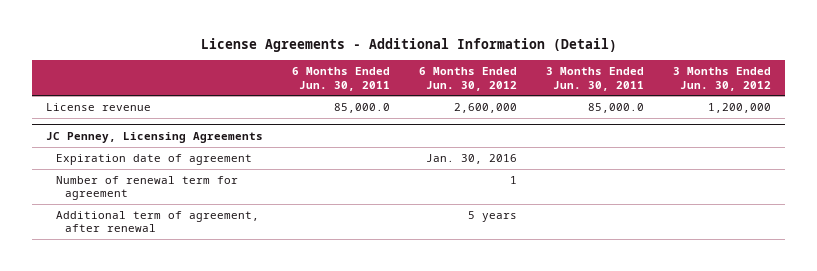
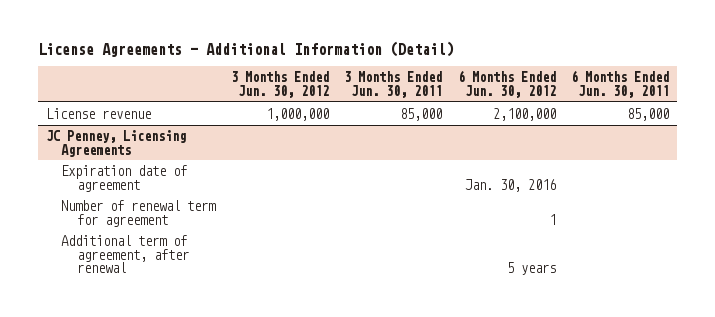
- | 6 Months Ended Jun. 30, 2011 | 6 Months Ended Jun. 30, 2012 | 3 Months Ended Jun. 30, 2011 | 3 Months Ended Jun. 30, 2012
+ | 3 Months Ended Jun. 30, 2012 | 3 Months Ended Jun. 30, 2011 | 6 Months Ended Jun. 30, 2012 | 6 Months Ended Jun. 30, 2011
- License revenue | 85,000.0 | 2,600,000 | 85,000.0 | 1,200,000
+ License revenue | 1,000,000 | 85,000 | 2,100,000 | 85,000

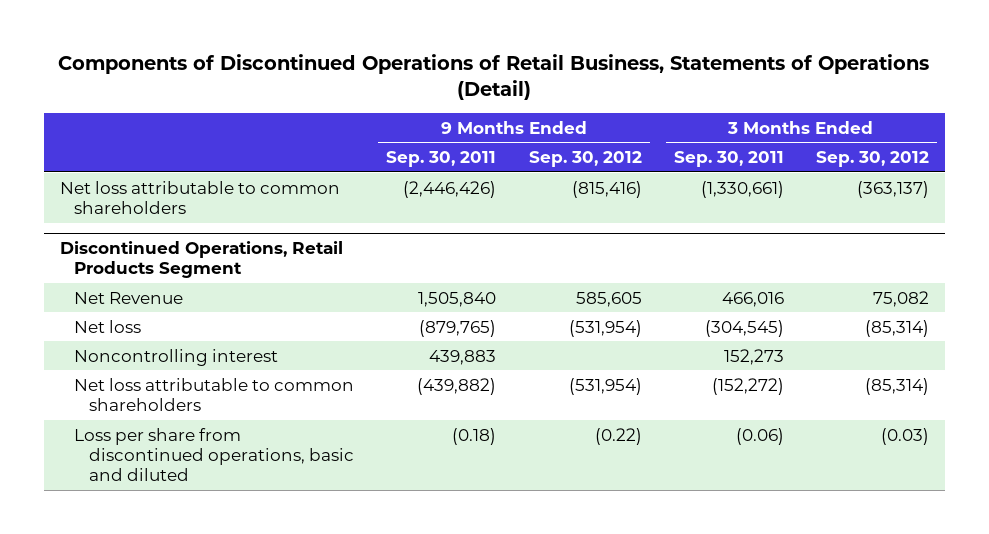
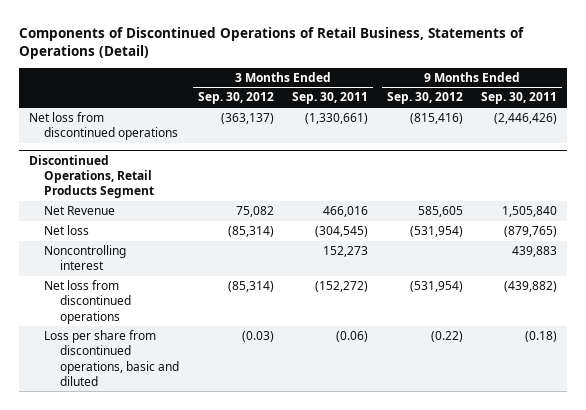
- | 9 Months Ended Sep. 30, 2011 | 9 Months Ended Sep. 30, 2012 | 3 Months Ended Sep. 30, 2011 | 3 Months Ended Sep. 30, 2012
+ | 3 Months Ended Sep. 30, 2012 | 3 Months Ended Sep. 30, 2011 | 9 Months Ended Sep. 30, 2012 | 9 Months Ended Sep. 30, 2011
- Net loss attributable to common shareholders | (2,446,426) | (815,416) | (1,330,661) | (363,137)
+ Net loss from discontinued operations | (363,137) | (1,330,661) | (815,416) | (2,446,426)
@ Discontinued Operations, Retail Products Segment
- Net loss attributable to common shareholders | (439,882) | (531,954) | (152,272) | (85,314)
+ Net loss from discontinued operations | (85,314) | (152,272) | (531,954) | (439,882)

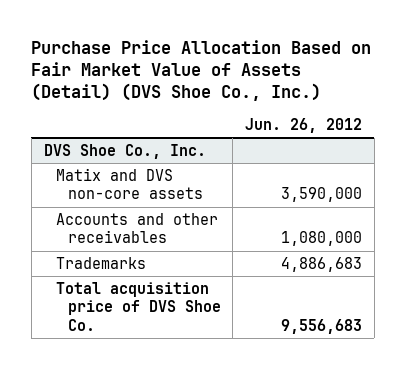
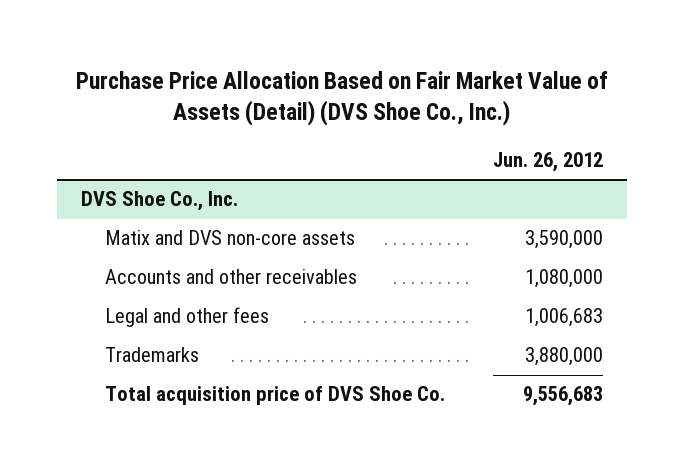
@ DVS Shoe Co., Inc.
- Trademarks | 4,886,683
+ Legal and other fees | 1,006,683
+ Trademarks | 3,880,000

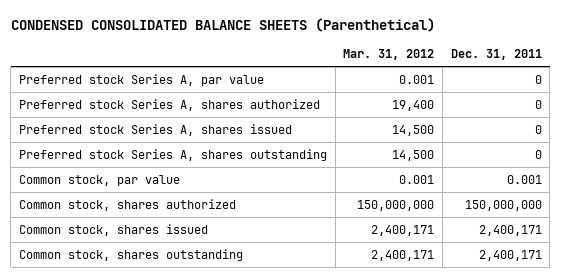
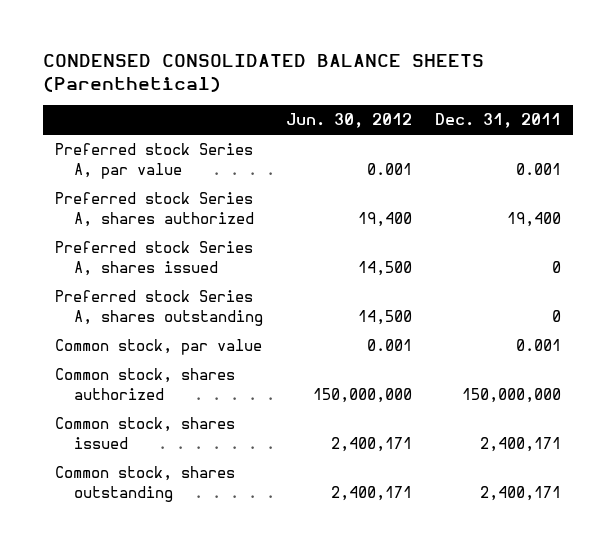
- | Mar. 31, 2012 | Dec. 31, 2011
+ | Jun. 30, 2012 | Dec. 31, 2011
- Preferred stock Series A, par value | 0.001 | 0
- Preferred stock Series A, shares authorized | 19,400 | 0
+ Preferred stock Series A, par value | 0.001 | 0.001
+ Preferred stock Series A, shares authorized | 19,400 | 19,400

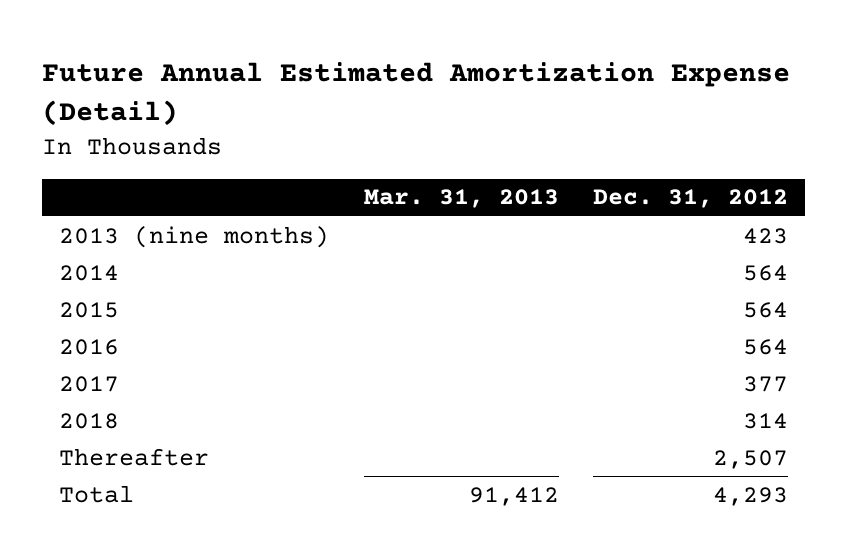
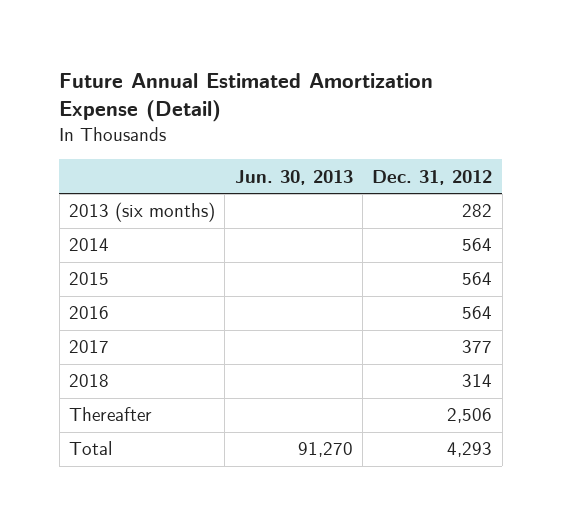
- | Mar. 31, 2013 | Dec. 31, 2012
+ | Jun. 30, 2013 | Dec. 31, 2012
- 2013 (nine months) | | 423
+ 2013 (six months) | | 282
- Thereafter | | 2,507
+ Thereafter | | 2,506

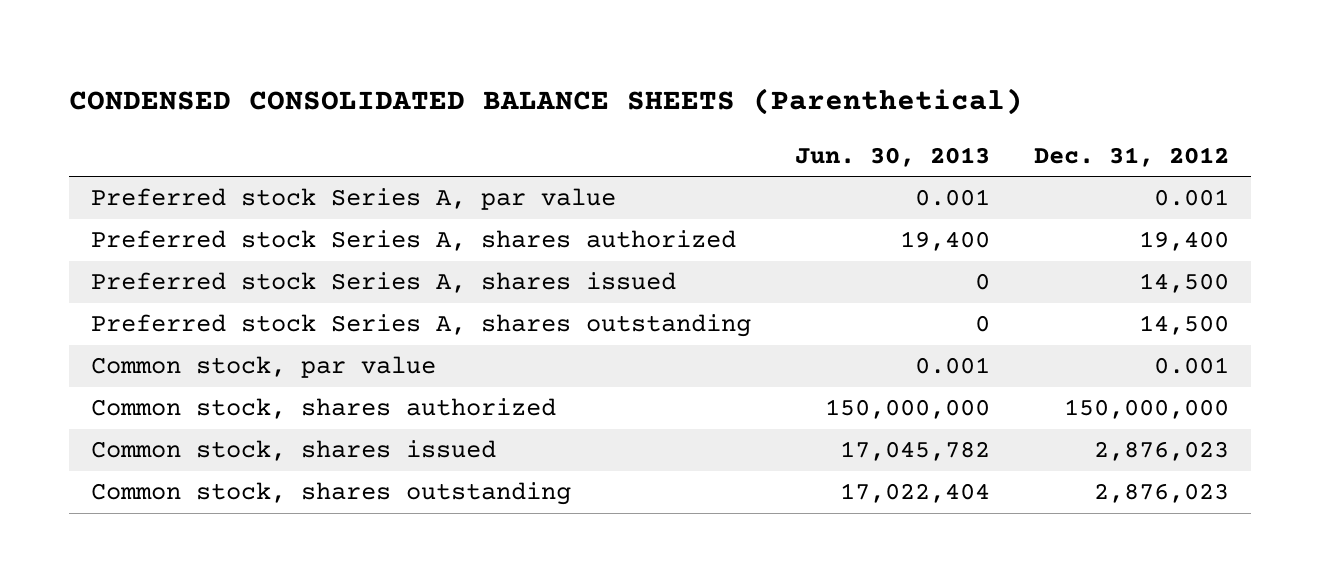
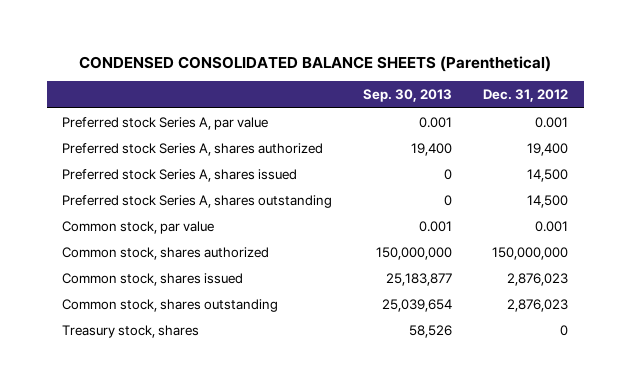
- | Jun. 30, 2013 | Dec. 31, 2012
+ | Sep. 30, 2013 | Dec. 31, 2012
+ Treasury stock, shares | 58,526 | 0

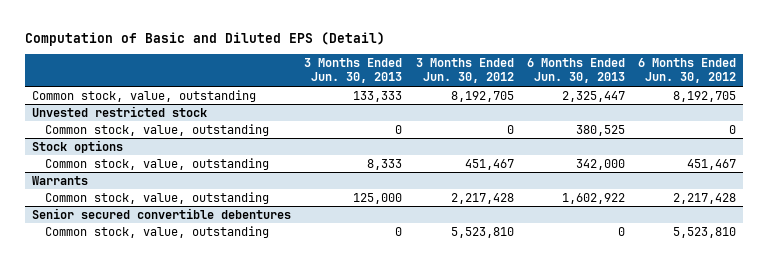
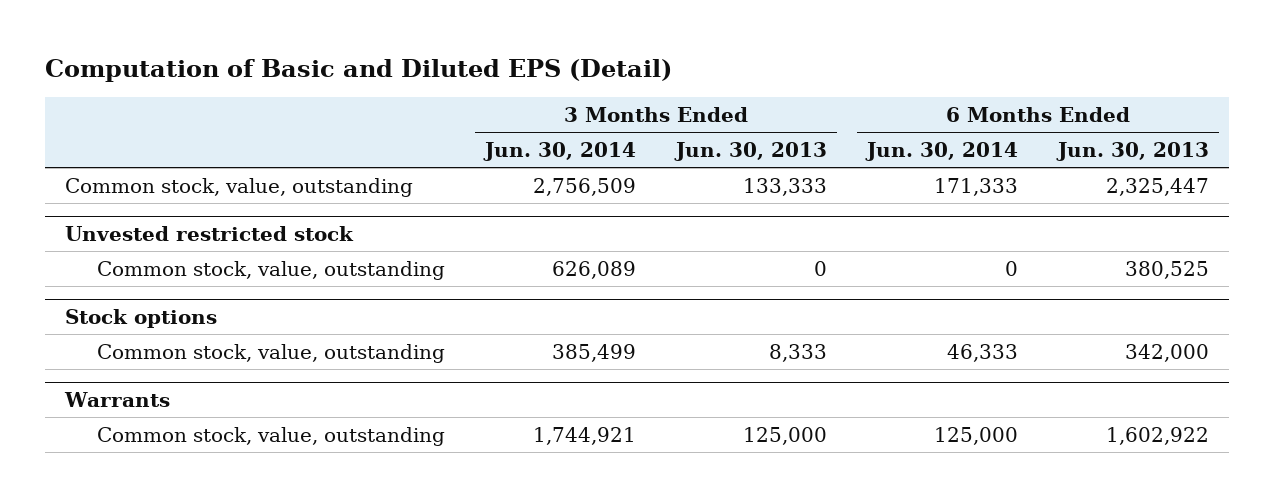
- | 3 Months Ended Jun. 30, 2013 | 3 Months Ended Jun. 30, 2012 | 6 Months Ended Jun. 30, 2013 | 6 Months Ended Jun. 30, 2012
+ | 3 Months Ended Jun. 30, 2014 | 3 Months Ended Jun. 30, 2013 | 6 Months Ended Jun. 30, 2014 | 6 Months Ended Jun. 30, 2013
- Senior secured convertible debentures
- Common stock, value, outstanding | 0 | 5,523,810 | 0 | 5,523,810

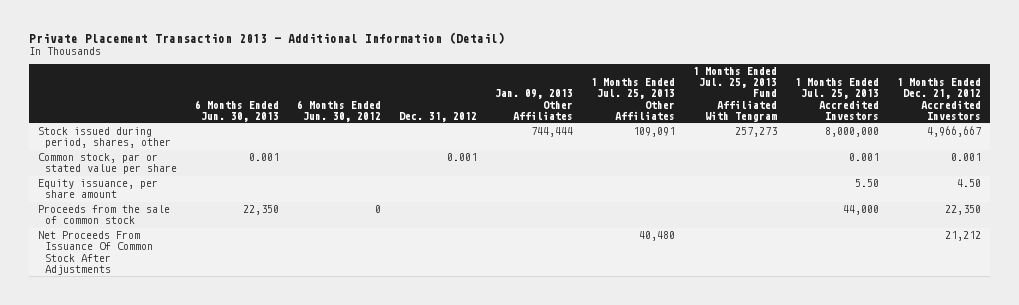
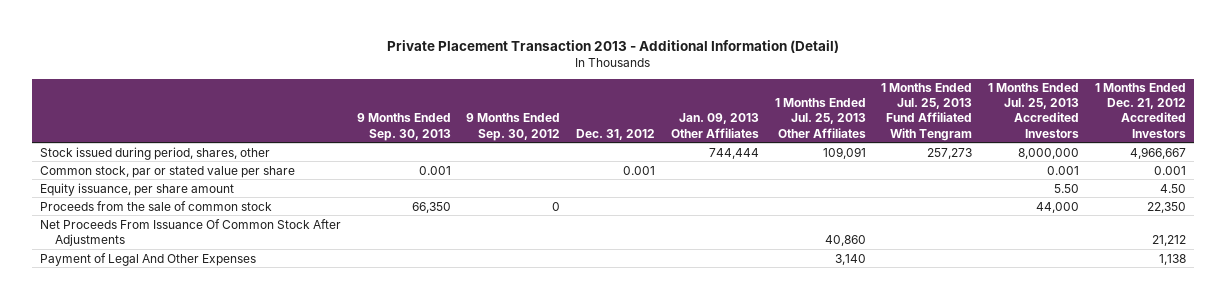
- | 6 Months Ended Jun. 30, 2013 | 6 Months Ended Jun. 30, 2012 | Dec. 31, 2012 | Jan. 09, 2013 Other Affiliates | 1 Months Ended Jul. 25, 2013 Other Affiliates | 1 Months Ended Jul. 25, 2013 Fund Affiliated With Tengram | 1 Months Ended Jul. 25, 2013 Accredited Investors | 1 Months Ended Dec. 21, 2012 Accredited Investors
+ | 9 Months Ended Sep. 30, 2013 | 9 Months Ended Sep. 30, 2012 | Dec. 31, 2012 | Jan. 09, 2013 Other Affiliates | 1 Months Ended Jul. 25, 2013 Other Affiliates | 1 Months Ended Jul. 25, 2013 Fund Affiliated With Tengram | 1 Months Ended Jul. 25, 2013 Accredited Investors | 1 Months Ended Dec. 21, 2012 Accredited Investors
- Net Proceeds From Issuance Of Common Stock After Adjustments | | | | | 40,480 | | | 21,212
+ Net Proceeds From Issuance Of Common Stock After Adjustments | | | | | 40,860 | | | 21,212
+ Payment of Legal And Other Expenses | | | | | 3,140 | | | 1,138

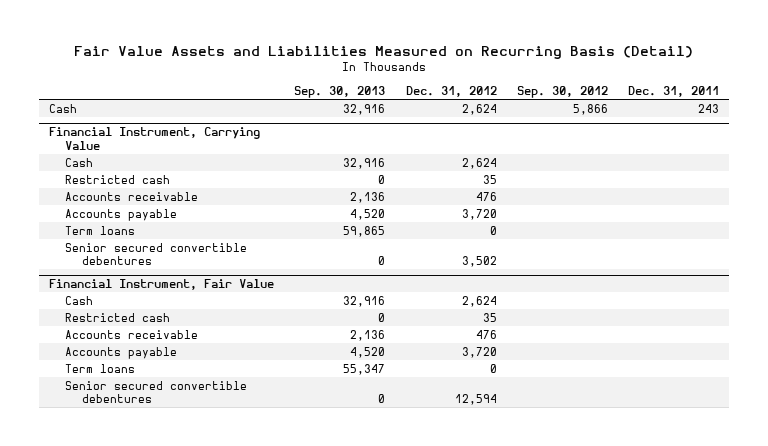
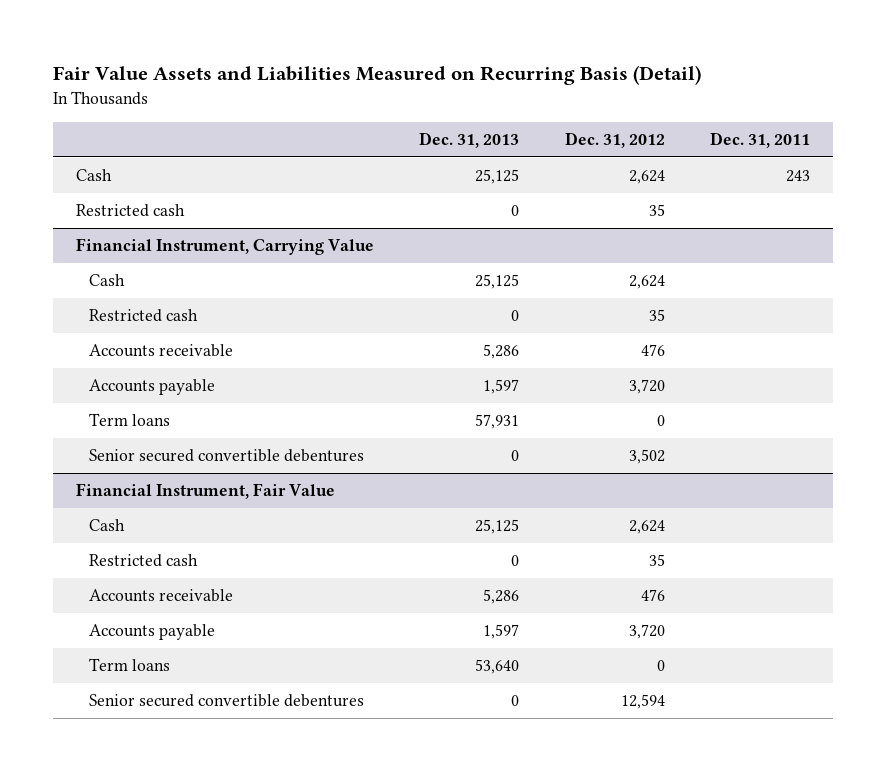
- | Sep. 30, 2013 | Dec. 31, 2012 | Sep. 30, 2012 | Dec. 31, 2011
+ | Dec. 31, 2013 | Dec. 31, 2012 | Dec. 31, 2011
+ Restricted cash | 0 | 35 |

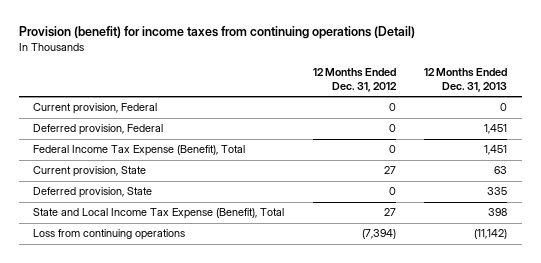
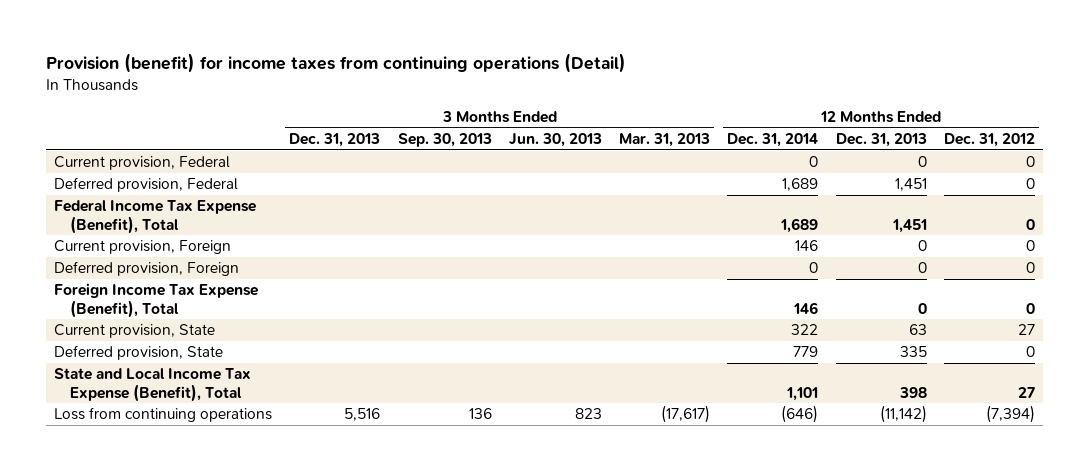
- | 12 Months Ended Dec. 31, 2012 | 12 Months Ended Dec. 31, 2013
+ | 3 Months Ended Dec. 31, 2013 | 3 Months Ended Sep. 30, 2013 | 3 Months Ended Jun. 30, 2013 | 3 Months Ended Mar. 31, 2013 | 12 Months Ended Dec. 31, 2014 | 12 Months Ended Dec. 31, 2013 | 12 Months Ended Dec. 31, 2012
+ Current provision, Foreign | | | | | 146 | 0 | 0
+ Deferred provision, Foreign | | | | | 0 | 0 | 0
+ Foreign Income Tax Expense (Benefit), Total | | | | | 146 | 0 | 0

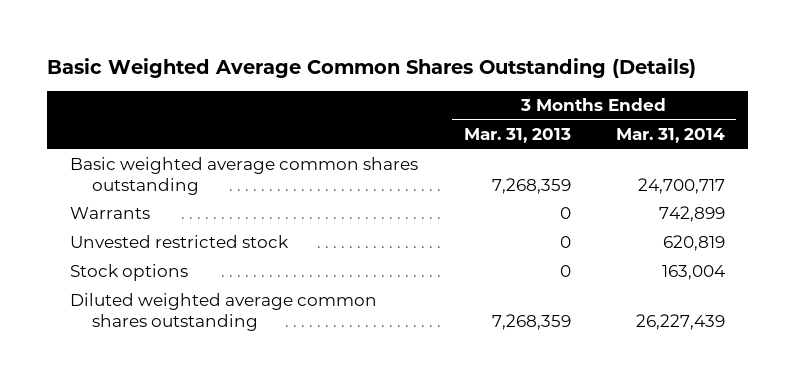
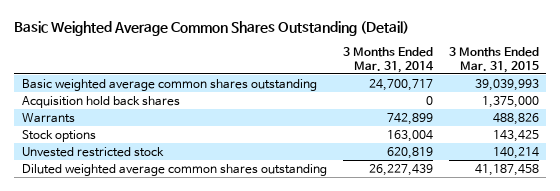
- Basic Weighted Average Common Shares Outstanding (Details)
+ Basic Weighted Average Common Shares Outstanding (Detail)
- | 3 Months Ended Mar. 31, 2013 | 3 Months Ended Mar. 31, 2014
+ | 3 Months Ended Mar. 31, 2014 | 3 Months Ended Mar. 31, 2015
+ Acquisition hold back shares | 0 | 1,375,000
moved down: Unvested restricted stock | 620,819 | 140,214

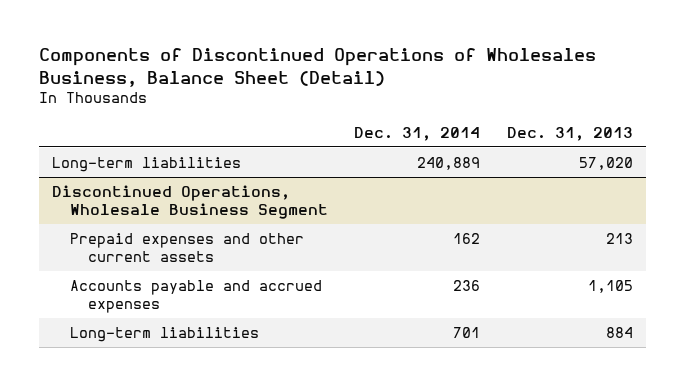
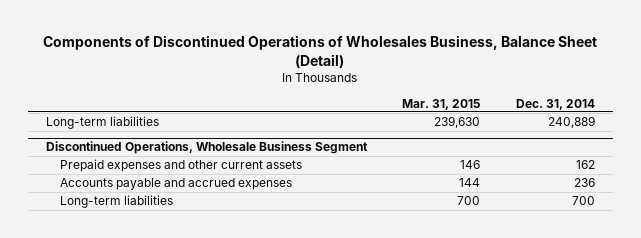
- | Dec. 31, 2014 | Dec. 31, 2013
+ | Mar. 31, 2015 | Dec. 31, 2014
@ Discontinued Operations, Wholesale Business Segment
- Long-term liabilities | 701 | 884
+ Long-term liabilities | 700 | 700

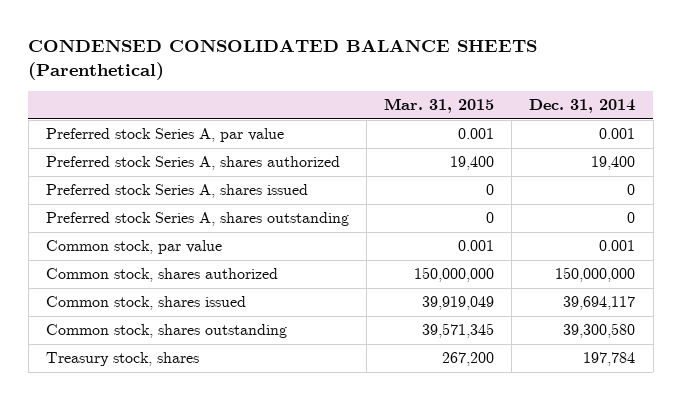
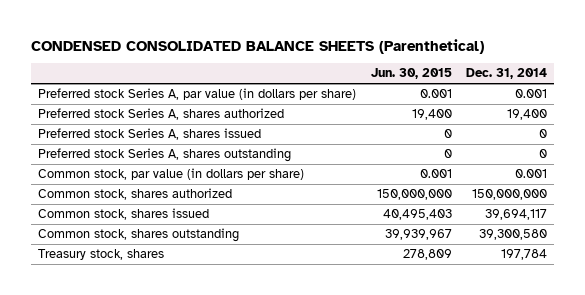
- | Mar. 31, 2015 | Dec. 31, 2014
+ | Jun. 30, 2015 | Dec. 31, 2014
- Preferred stock Series A, par value | 0.001 | 0.001
+ Preferred stock Series A, par value (in dollars per share) | 0.001 | 0.001
- Common stock, par value | 0.001 | 0.001
+ Common stock, par value (in dollars per share) | 0.001 | 0.001

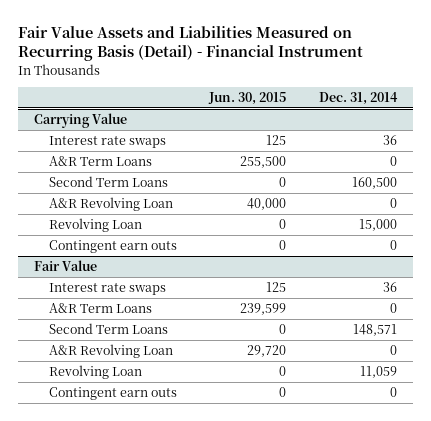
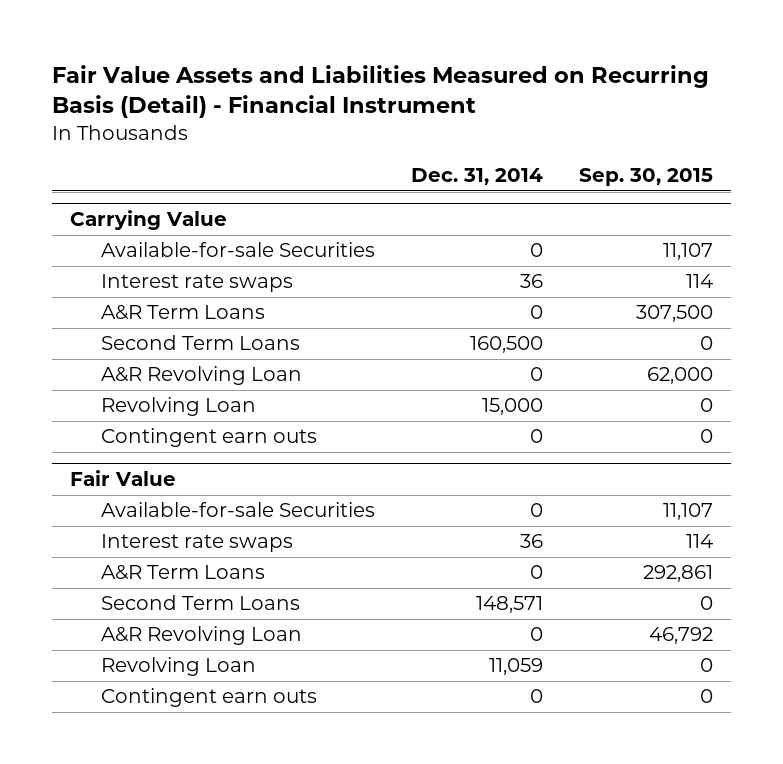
- | Jun. 30, 2015 | Dec. 31, 2014
+ | Dec. 31, 2014 | Sep. 30, 2015
@ Carrying Value
+ Available-for-sale Securities | 0 | 11,107
@ Fair Value
+ Available-for-sale Securities | 0 | 11,107

